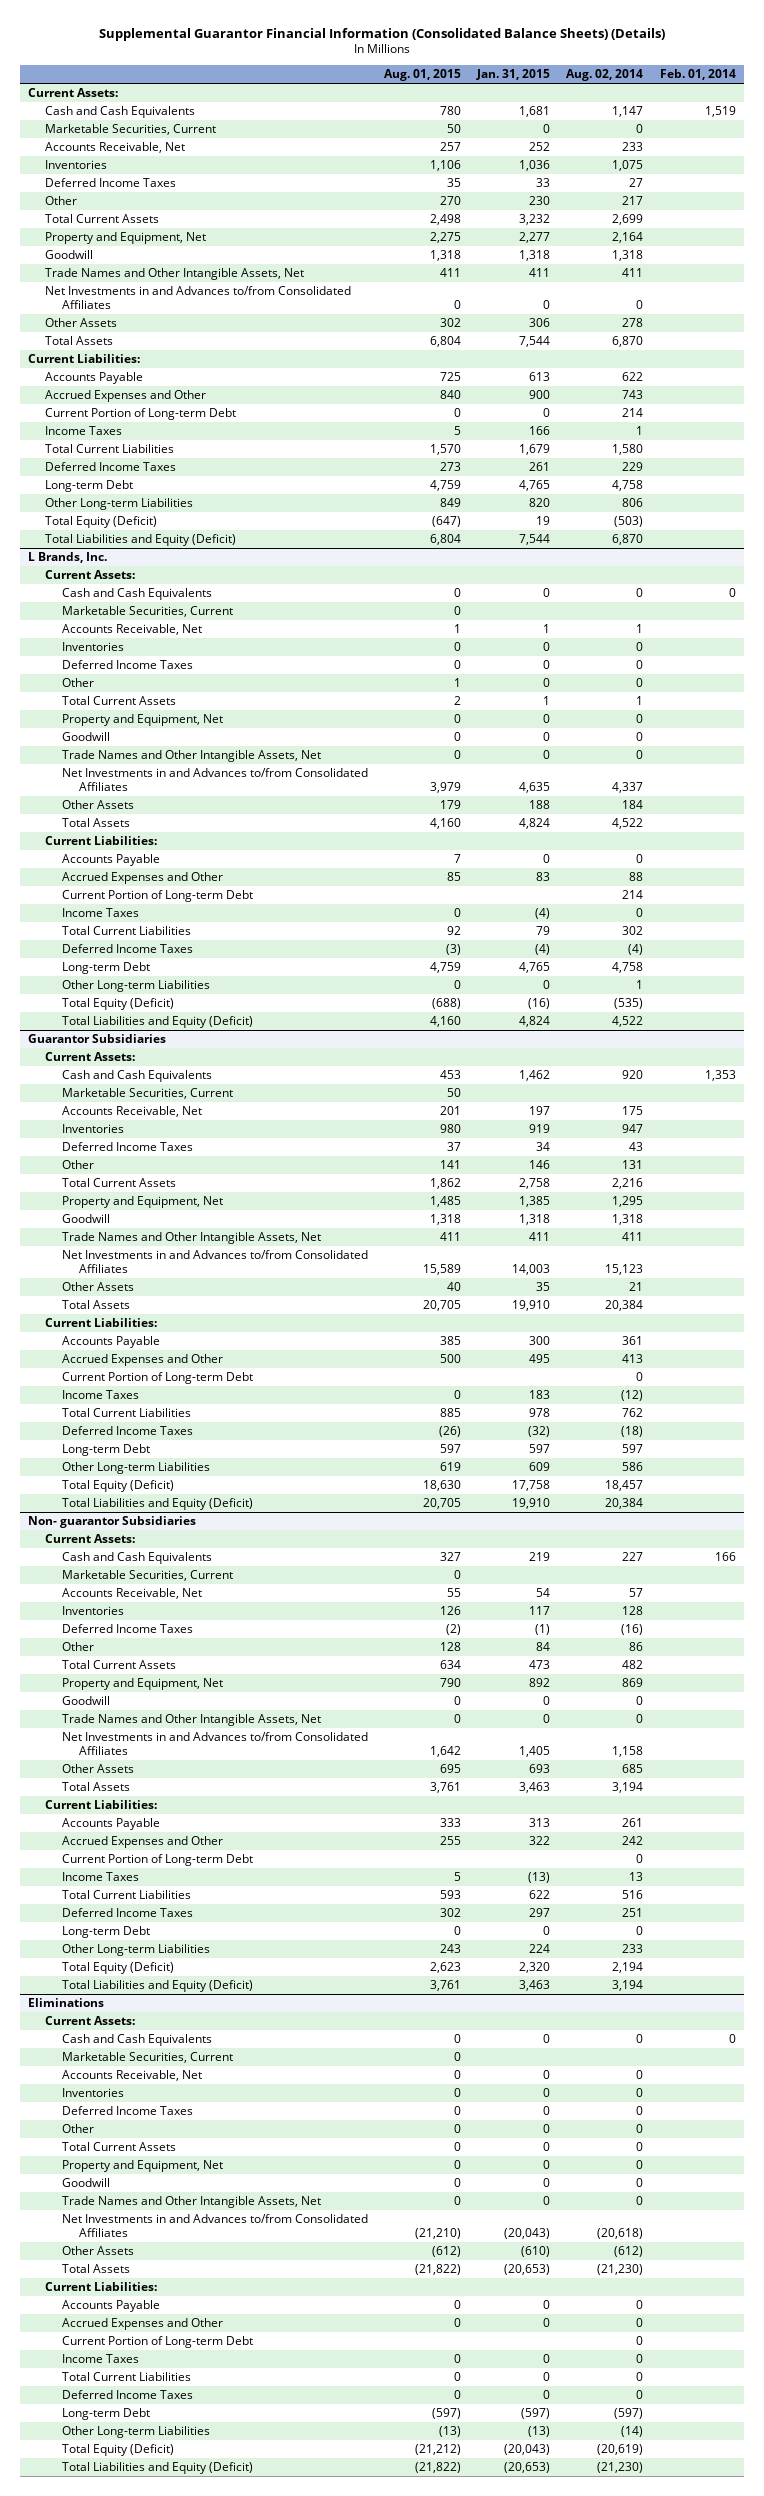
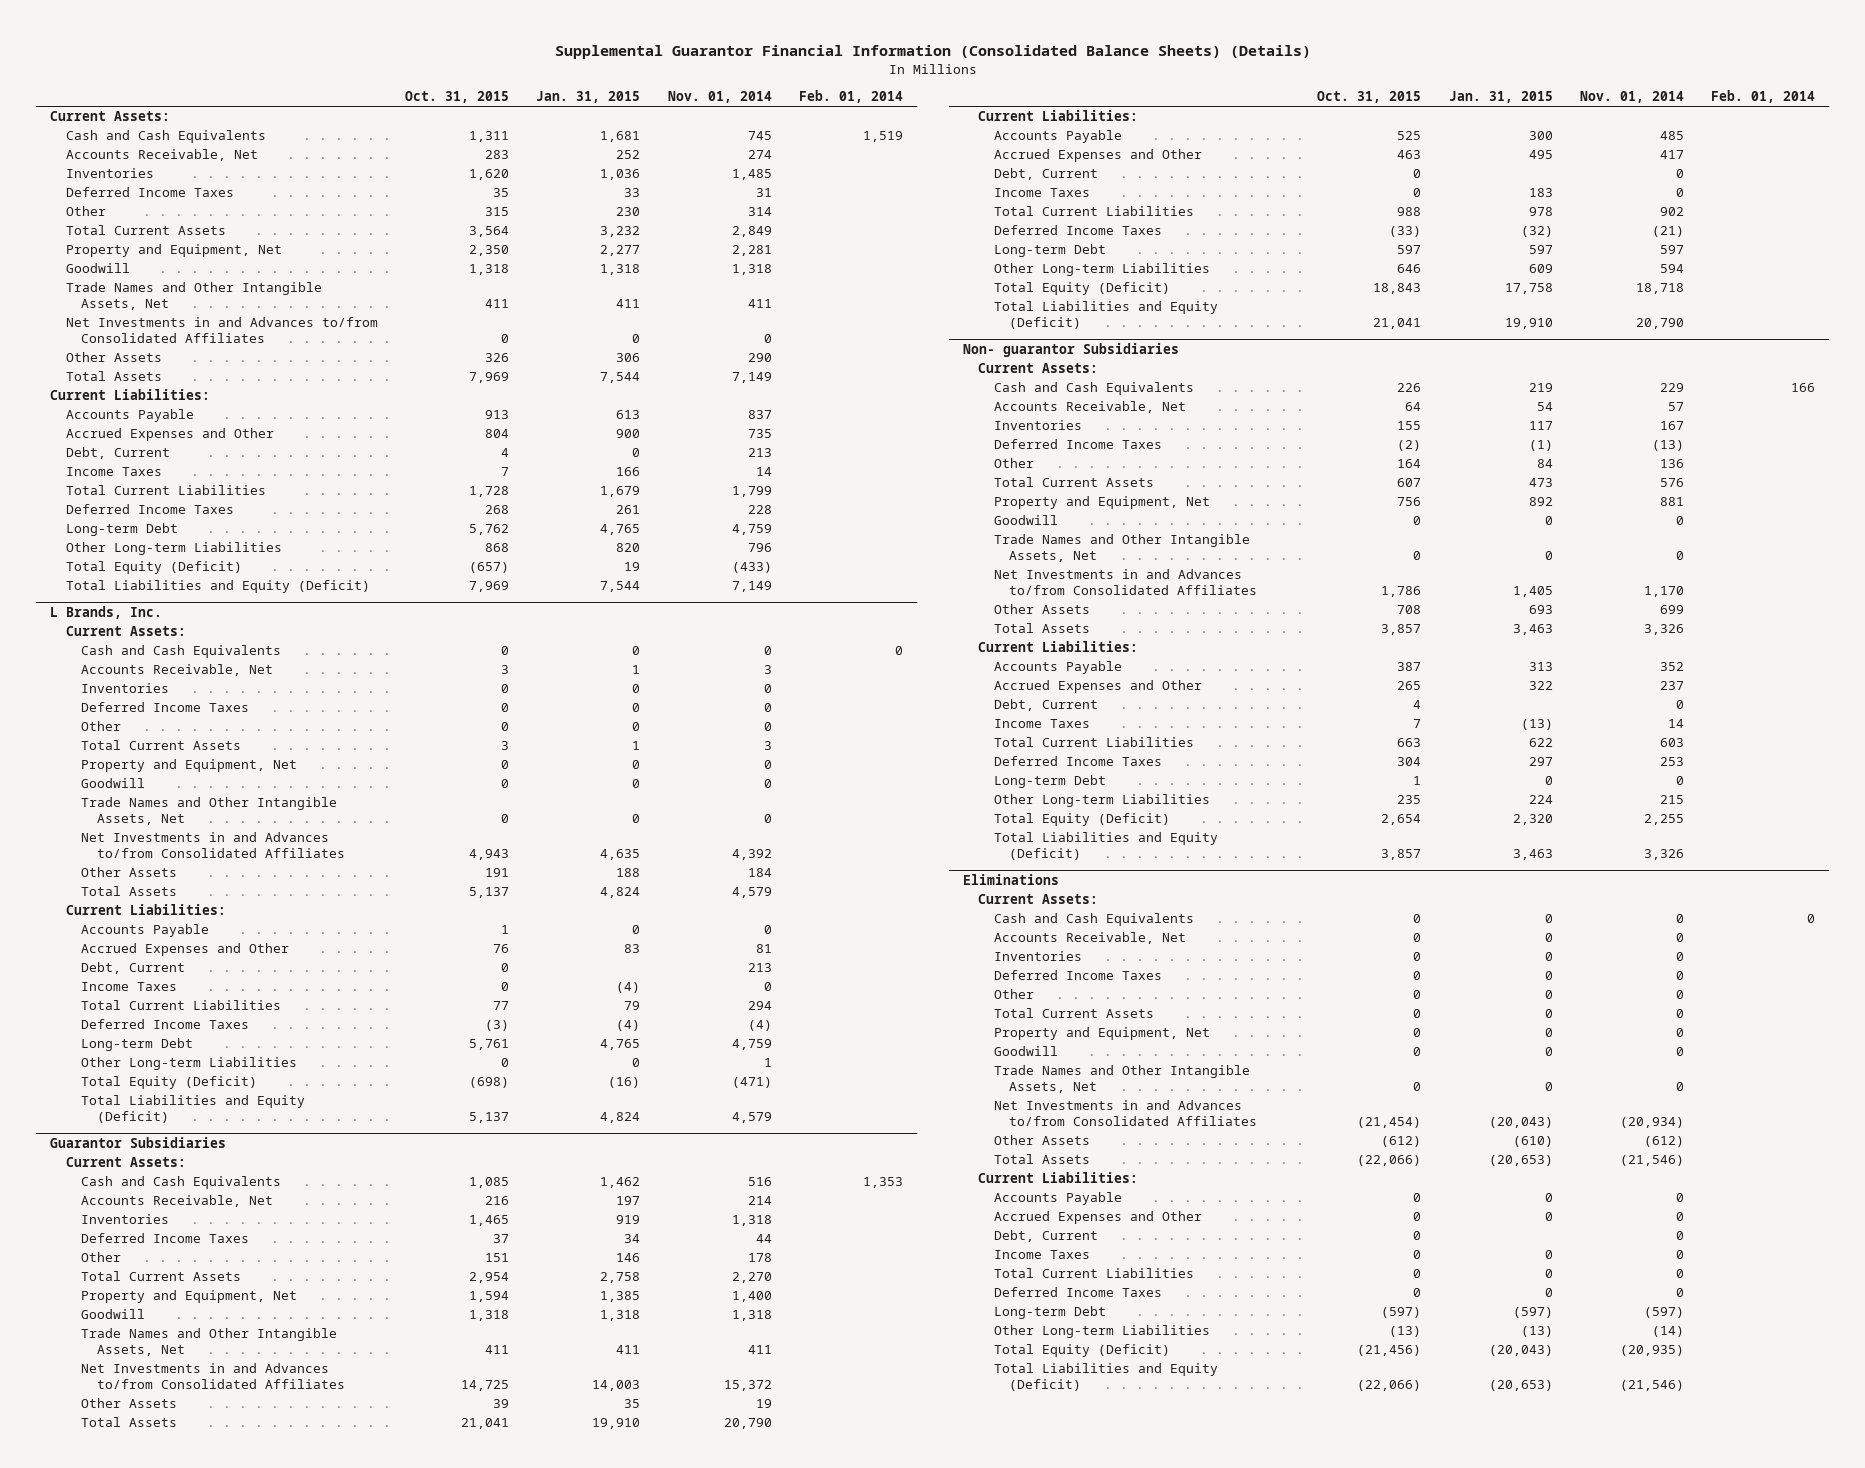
- | Aug. 01, 2015 | Jan. 31, 2015 | Aug. 02, 2014 | Feb. 01, 2014
+ | Oct. 31, 2015 | Jan. 31, 2015 | Nov. 01, 2014 | Feb. 01, 2014
- Marketable Securities, Current | 50 | 0 | 0 |
- Current Portion of Long-term Debt | 0 | 0 | 214 |
+ Debt, Current | 4 | 0 | 213 |
@ L Brands, Inc.
- Marketable Securities, Current | 0 | | |
- Current Portion of Long-term Debt | | | 214 |
+ Debt, Current | 0 | | 213 |
@ Guarantor Subsidiaries
- Marketable Securities, Current | 50 | | |
- Current Portion of Long-term Debt | | | 0 |
+ Debt, Current | 0 | | 0 |
@ Non- guarantor Subsidiaries
- Marketable Securities, Current | 0 | | |
- Current Portion of Long-term Debt | | | 0 |
+ Debt, Current | 4 | | 0 |
@ Eliminations
- Marketable Securities, Current | 0 | | |
- Current Portion of Long-term Debt | | | 0 |
+ Debt, Current | 0 | | 0 |

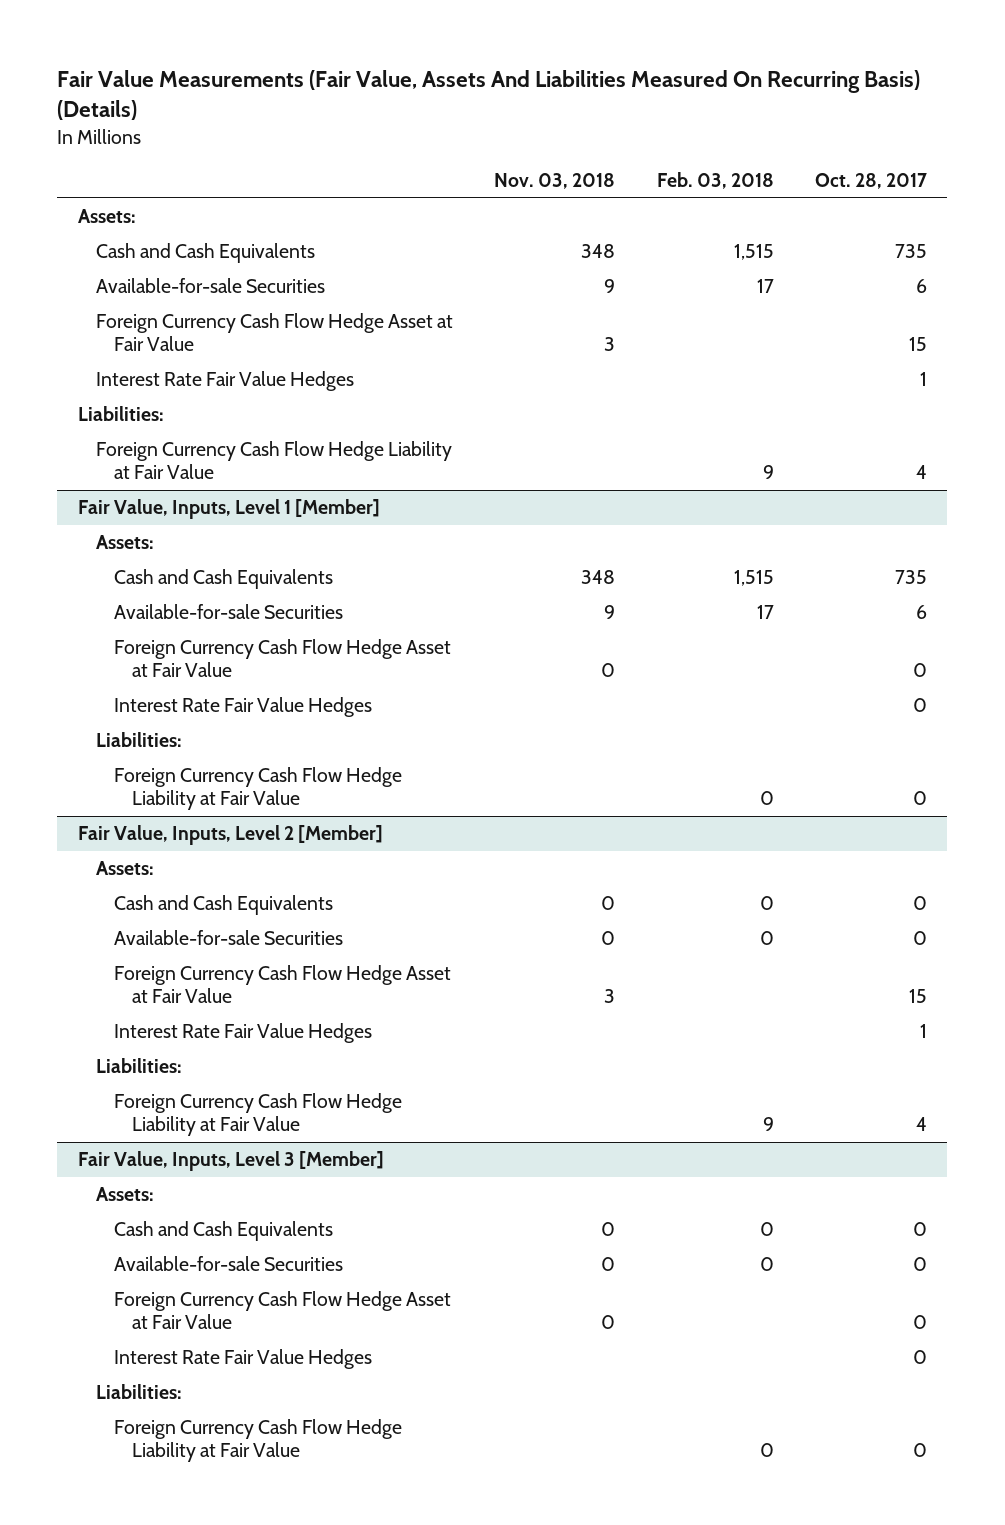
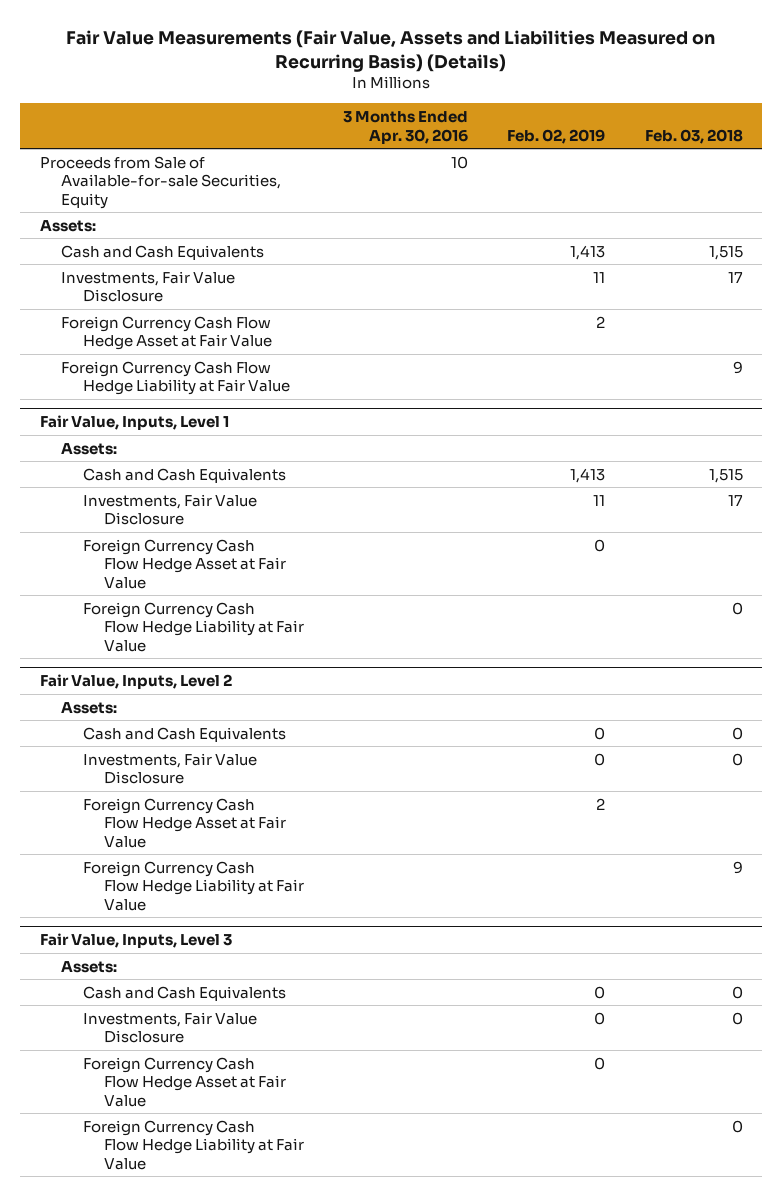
- Fair Value Measurements (Fair Value, Assets And Liabilities Measured On Recurring Basis) (Details)
+ Fair Value Measurements (Fair Value, Assets and Liabilities Measured on Recurring Basis) (Details)
- | Nov. 03, 2018 | Feb. 03, 2018 | Oct. 28, 2017
+ | 3 Months Ended Apr. 30, 2016 | Feb. 02, 2019 | Feb. 03, 2018
+ Proceeds from Sale of Available-for-sale Securities, Equity | 10 | |
- Available-for-sale Securities | 9 | 17 | 6
+ Investments, Fair Value Disclosure | | 11 | 17
- Interest Rate Fair Value Hedges | | | 1
- Liabilities:
- Fair Value, Inputs, Level 1 [Member]
+ Fair Value, Inputs, Level 1
- Available-for-sale Securities | 9 | 17 | 6
+ Investments, Fair Value Disclosure | | 11 | 17
- Interest Rate Fair Value Hedges | | | 0
- Liabilities:
- Fair Value, Inputs, Level 2 [Member]
+ Fair Value, Inputs, Level 2
- Available-for-sale Securities | 0 | 0 | 0
+ Investments, Fair Value Disclosure | | 0 | 0
- Interest Rate Fair Value Hedges | | | 1
- Liabilities:
- Fair Value, Inputs, Level 3 [Member]
+ Fair Value, Inputs, Level 3
- Available-for-sale Securities | 0 | 0 | 0
+ Investments, Fair Value Disclosure | | 0 | 0
- Interest Rate Fair Value Hedges | | | 0
- Liabilities:

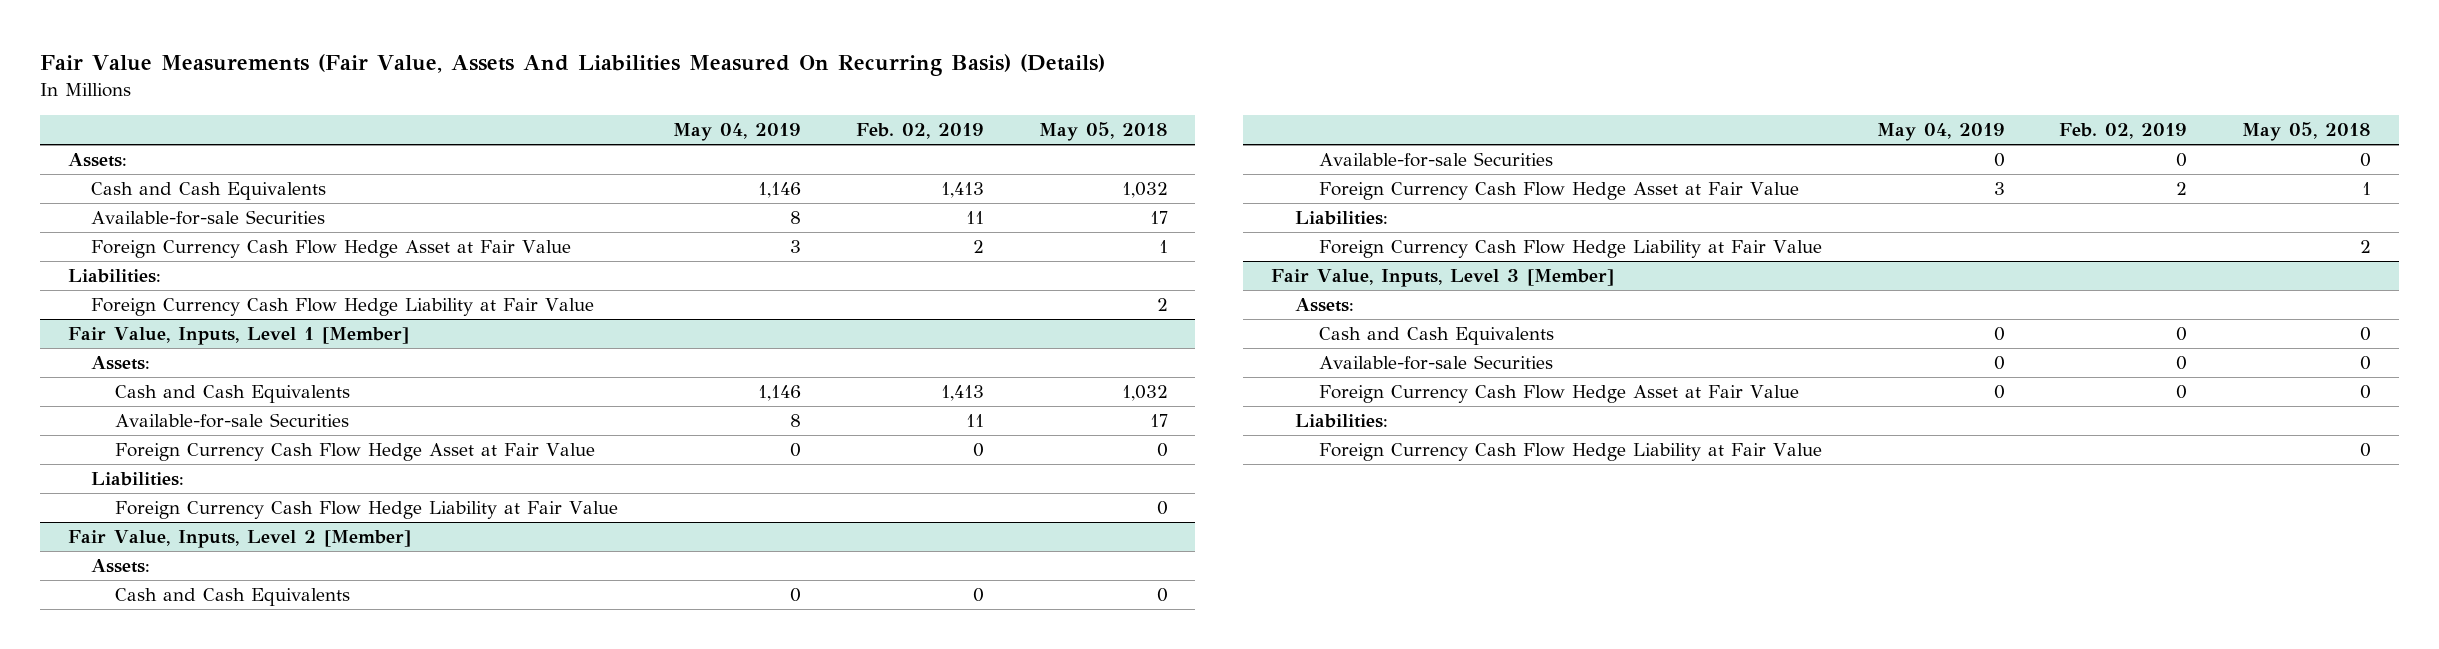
- Fair Value Measurements (Fair Value, Assets and Liabilities Measured on Recurring Basis) (Details)
+ Fair Value Measurements (Fair Value, Assets And Liabilities Measured On Recurring Basis) (Details)
- | 3 Months Ended Apr. 30, 2016 | Feb. 02, 2019 | Feb. 03, 2018
+ | May 04, 2019 | Feb. 02, 2019 | May 05, 2018
- Proceeds from Sale of Available-for-sale Securities, Equity | 10 | |
- Investments, Fair Value Disclosure | | 11 | 17
+ Available-for-sale Securities | 8 | 11 | 17
+ Liabilities:
- Fair Value, Inputs, Level 1
+ Fair Value, Inputs, Level 1 [Member]
- Investments, Fair Value Disclosure | | 11 | 17
+ Available-for-sale Securities | 8 | 11 | 17
+ Liabilities:
- Fair Value, Inputs, Level 2
+ Fair Value, Inputs, Level 2 [Member]
- Investments, Fair Value Disclosure | | 0 | 0
+ Available-for-sale Securities | 0 | 0 | 0
+ Liabilities:
- Fair Value, Inputs, Level 3
+ Fair Value, Inputs, Level 3 [Member]
- Investments, Fair Value Disclosure | | 0 | 0
+ Available-for-sale Securities | 0 | 0 | 0
+ Liabilities:

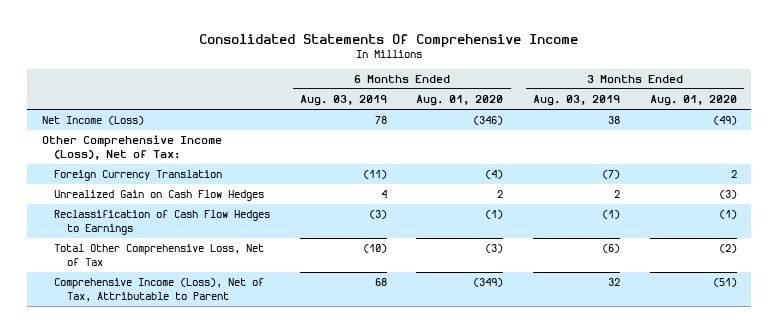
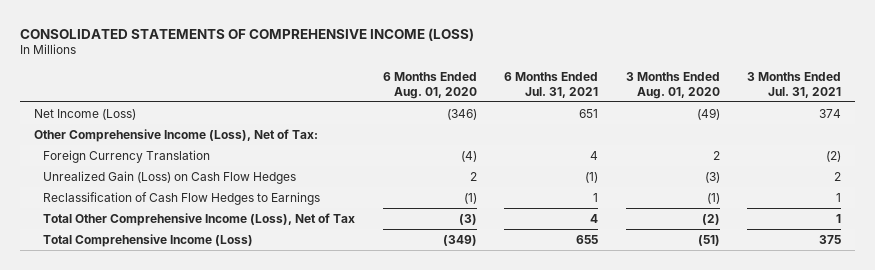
- Consolidated Statements Of Comprehensive Income
+ CONSOLIDATED STATEMENTS OF COMPREHENSIVE INCOME (LOSS)
- | 6 Months Ended Aug. 03, 2019 | 6 Months Ended Aug. 01, 2020 | 3 Months Ended Aug. 03, 2019 | 3 Months Ended Aug. 01, 2020
+ | 6 Months Ended Aug. 01, 2020 | 6 Months Ended Jul. 31, 2021 | 3 Months Ended Aug. 01, 2020 | 3 Months Ended Jul. 31, 2021
- Unrealized Gain on Cash Flow Hedges | 4 | 2 | 2 | (3)
+ Unrealized Gain (Loss) on Cash Flow Hedges | 2 | (1) | (3) | 2
- Total Other Comprehensive Loss, Net of Tax | (10) | (3) | (6) | (2)
- Comprehensive Income (Loss), Net of Tax, Attributable to Parent | 68 | (349) | 32 | (51)
+ Total Other Comprehensive Income (Loss), Net of Tax | (3) | 4 | (2) | 1
+ Total Comprehensive Income (Loss) | (349) | 655 | (51) | 375

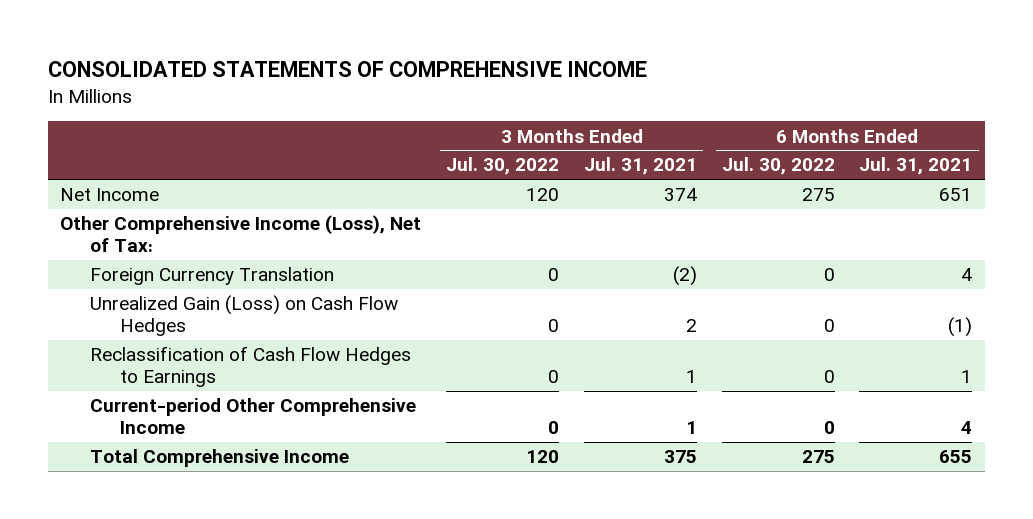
- CONSOLIDATED STATEMENTS OF COMPREHENSIVE INCOME (LOSS)
+ CONSOLIDATED STATEMENTS OF COMPREHENSIVE INCOME
- | 6 Months Ended Aug. 01, 2020 | 6 Months Ended Jul. 31, 2021 | 3 Months Ended Aug. 01, 2020 | 3 Months Ended Jul. 31, 2021
+ | 3 Months Ended Jul. 30, 2022 | 3 Months Ended Jul. 31, 2021 | 6 Months Ended Jul. 30, 2022 | 6 Months Ended Jul. 31, 2021
- Net Income (Loss) | (346) | 651 | (49) | 374
+ Net Income | 120 | 374 | 275 | 651
- Total Other Comprehensive Income (Loss), Net of Tax | (3) | 4 | (2) | 1
- Total Comprehensive Income (Loss) | (349) | 655 | (51) | 375
+ Current-period Other Comprehensive Income | 0 | 1 | 0 | 4
+ Total Comprehensive Income | 120 | 375 | 275 | 655

